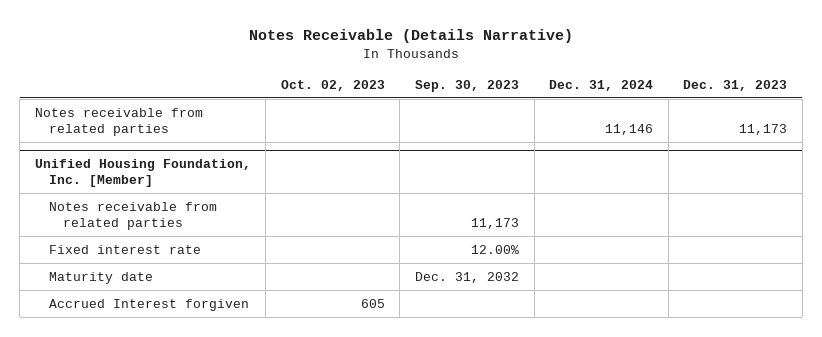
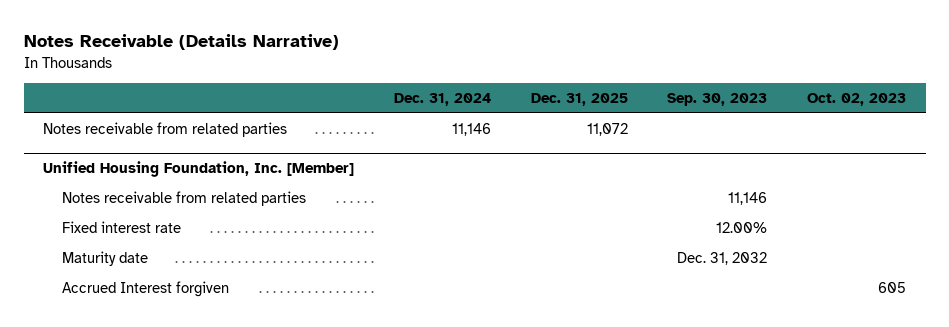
- | Oct. 02, 2023 | Sep. 30, 2023 | Dec. 31, 2024 | Dec. 31, 2023
+ | Dec. 31, 2024 | Dec. 31, 2025 | Sep. 30, 2023 | Oct. 02, 2023
@ Unified Housing Foundation, Inc. [Member]
- Notes receivable from related parties | | 11,173 | |
+ Notes receivable from related parties | | | 11,146 |

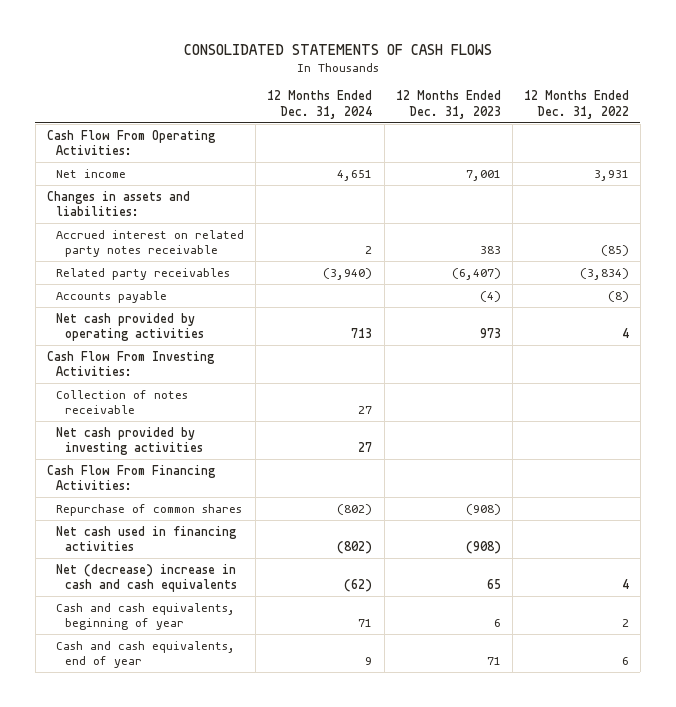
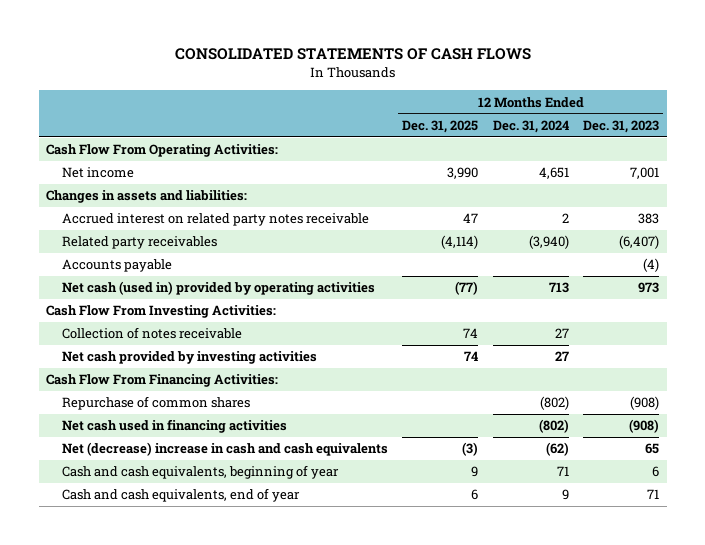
- | 12 Months Ended Dec. 31, 2024 | 12 Months Ended Dec. 31, 2023 | 12 Months Ended Dec. 31, 2022
+ | 12 Months Ended Dec. 31, 2025 | 12 Months Ended Dec. 31, 2024 | 12 Months Ended Dec. 31, 2023
- Net cash provided by operating activities | 713 | 973 | 4
+ Net cash (used in) provided by operating activities | (77) | 713 | 973

